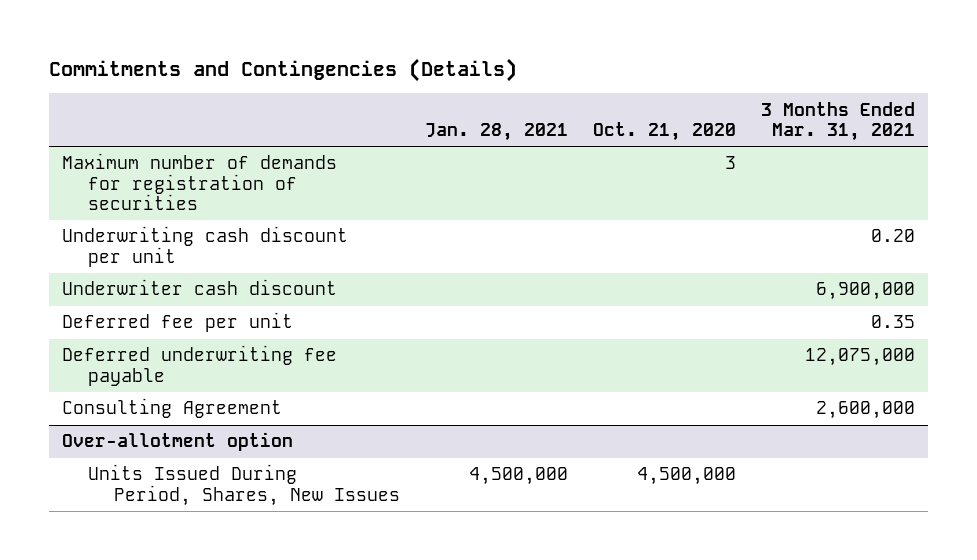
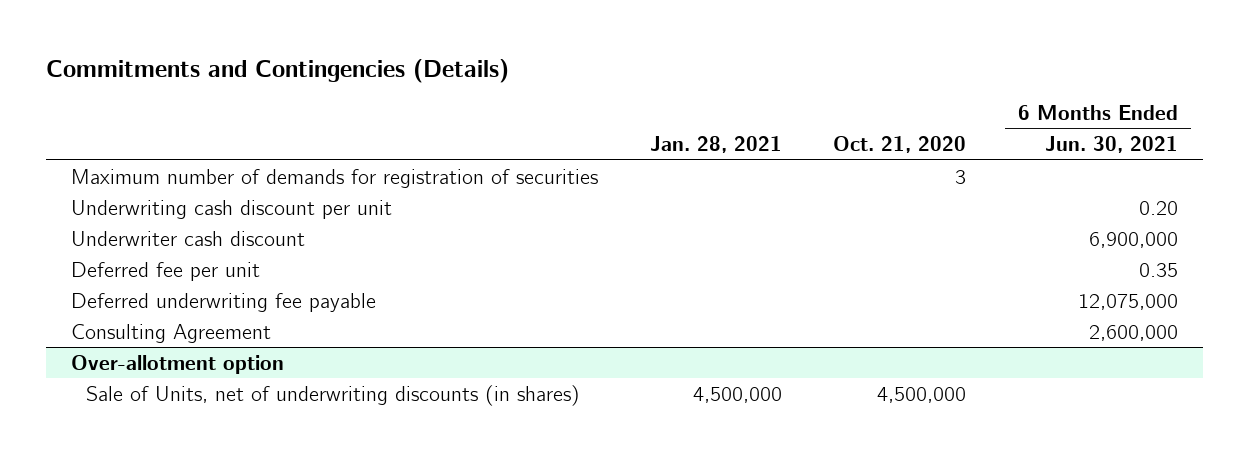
- | Jan. 28, 2021 | Oct. 21, 2020 | 3 Months Ended Mar. 31, 2021
+ | Jan. 28, 2021 | Oct. 21, 2020 | 6 Months Ended Jun. 30, 2021
@ Over-allotment option
- Units Issued During Period, Shares, New Issues | 4,500,000 | 4,500,000 |
+ Sale of Units, net of underwriting discounts (in shares) | 4,500,000 | 4,500,000 |

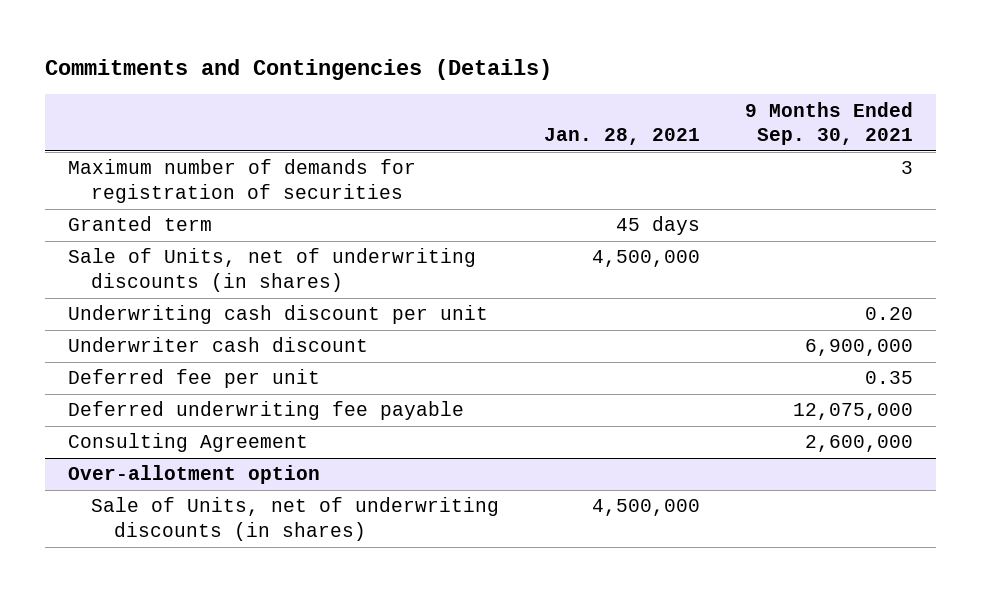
- | Jan. 28, 2021 | Oct. 21, 2020 | 6 Months Ended Jun. 30, 2021
+ | Jan. 28, 2021 | 9 Months Ended Sep. 30, 2021
+ Granted term | 45 days |
+ Sale of Units, net of underwriting discounts (in shares) | 4,500,000 |

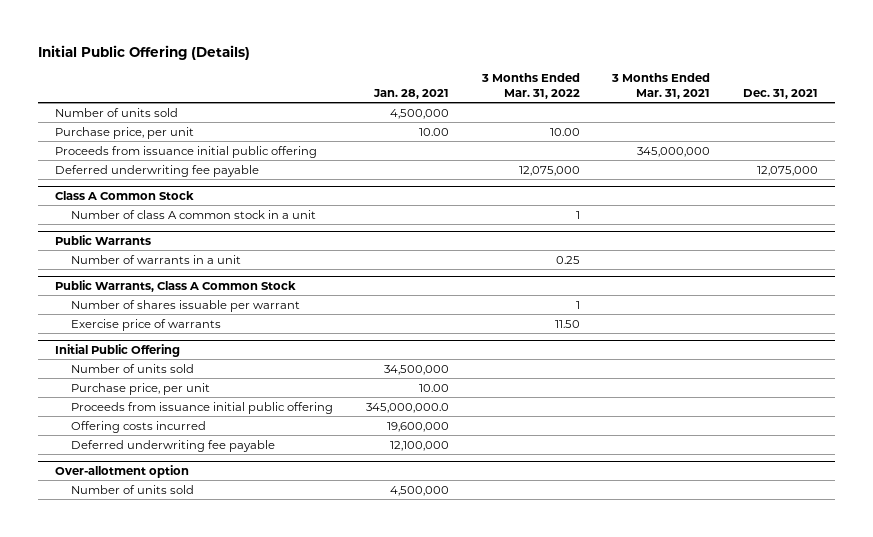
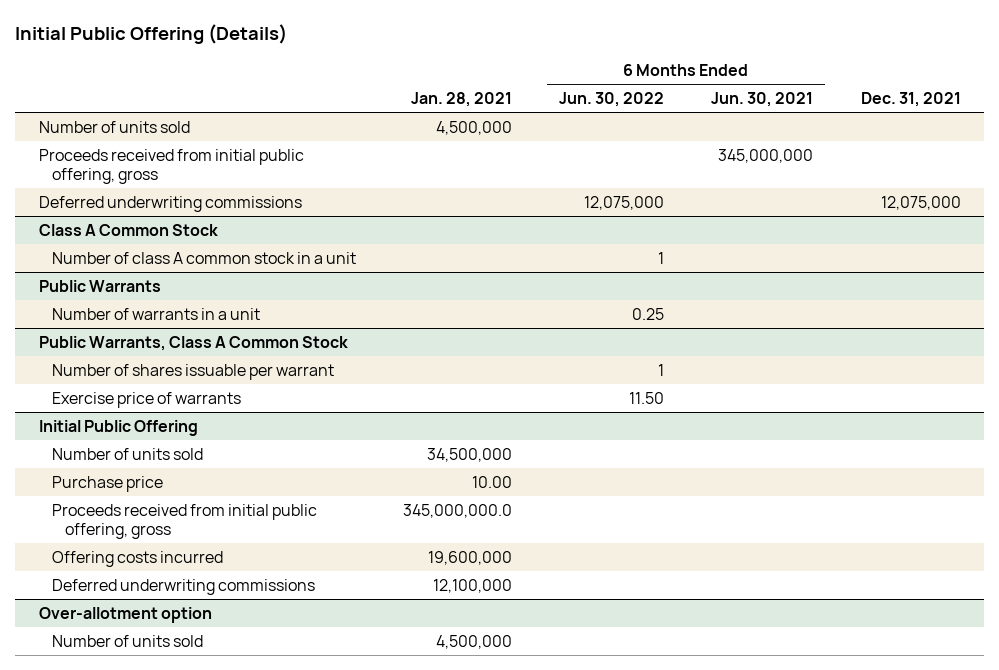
- | Jan. 28, 2021 | 3 Months Ended Mar. 31, 2022 | 3 Months Ended Mar. 31, 2021 | Dec. 31, 2021
+ | Jan. 28, 2021 | 6 Months Ended Jun. 30, 2022 | 6 Months Ended Jun. 30, 2021 | Dec. 31, 2021
- Purchase price, per unit | 10.00 | 10.00 | |
- Proceeds from issuance initial public offering | | | 345,000,000 |
- Deferred underwriting fee payable | | 12,075,000 | | 12,075,000
+ Proceeds received from initial public offering, gross | | | 345,000,000 |
+ Deferred underwriting commissions | | 12,075,000 | | 12,075,000
@ Initial Public Offering
- Purchase price, per unit | 10.00 | | |
- Proceeds from issuance initial public offering | 345,000,000.0 | | |
+ Purchase price | 10.00 | | |
+ Proceeds received from initial public offering, gross | 345,000,000.0 | | |
- Deferred underwriting fee payable | 12,100,000 | | |
+ Deferred underwriting commissions | 12,100,000 | | |

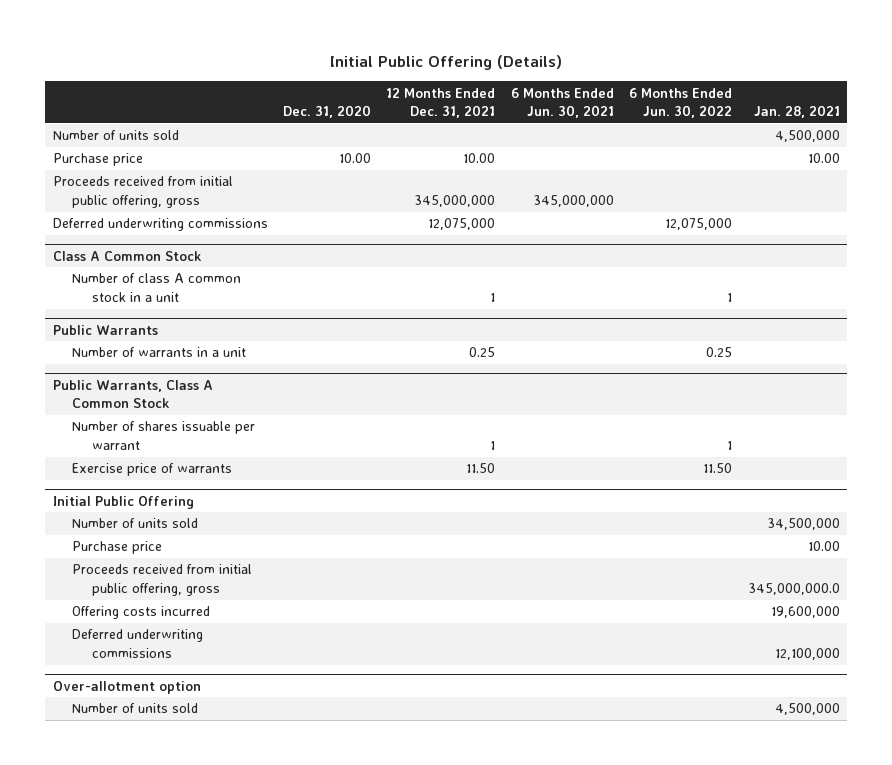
- | Jan. 28, 2021 | 6 Months Ended Jun. 30, 2022 | 6 Months Ended Jun. 30, 2021 | Dec. 31, 2021
+ | Dec. 31, 2020 | 12 Months Ended Dec. 31, 2021 | 6 Months Ended Jun. 30, 2021 | 6 Months Ended Jun. 30, 2022 | Jan. 28, 2021
+ Purchase price | 10.00 | 10.00 | | | 10.00

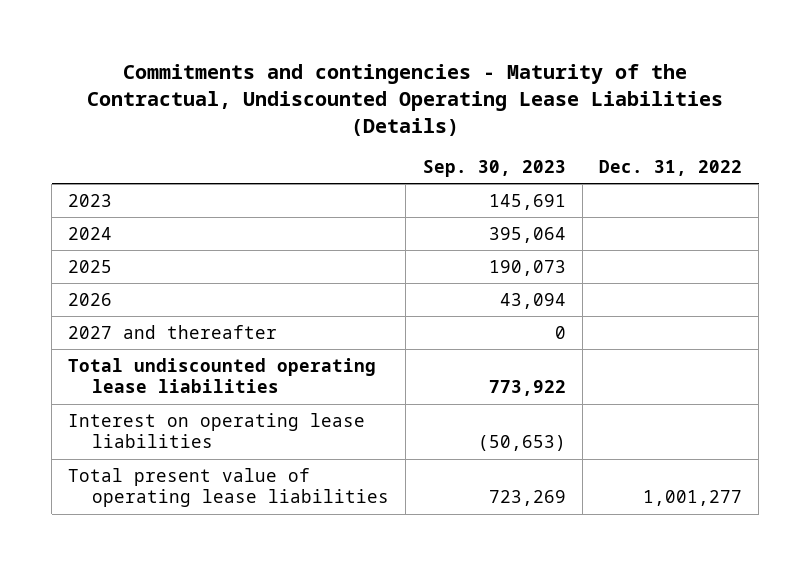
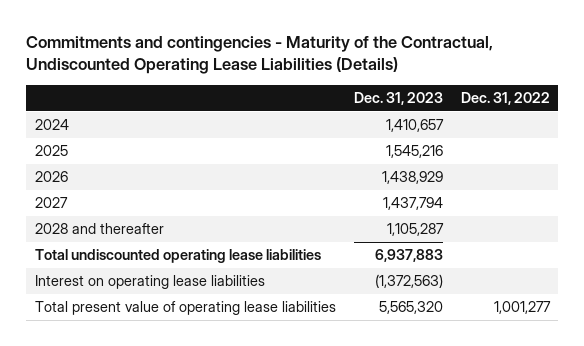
- | Sep. 30, 2023 | Dec. 31, 2022
+ | Dec. 31, 2023 | Dec. 31, 2022
- 2023 | 145,691 |
- 2027 and thereafter | 0 |
+ 2027 | 1,437,794 |
+ 2028 and thereafter | 1,105,287 |

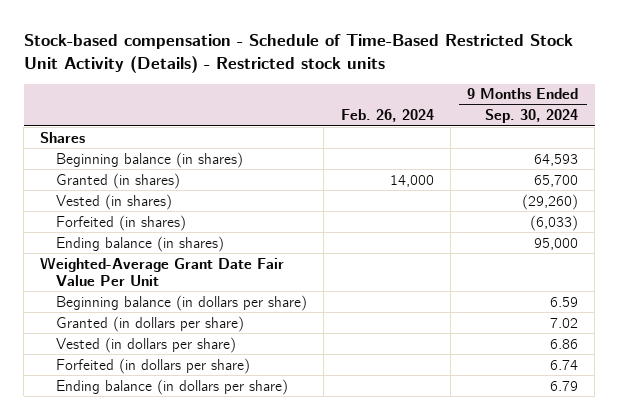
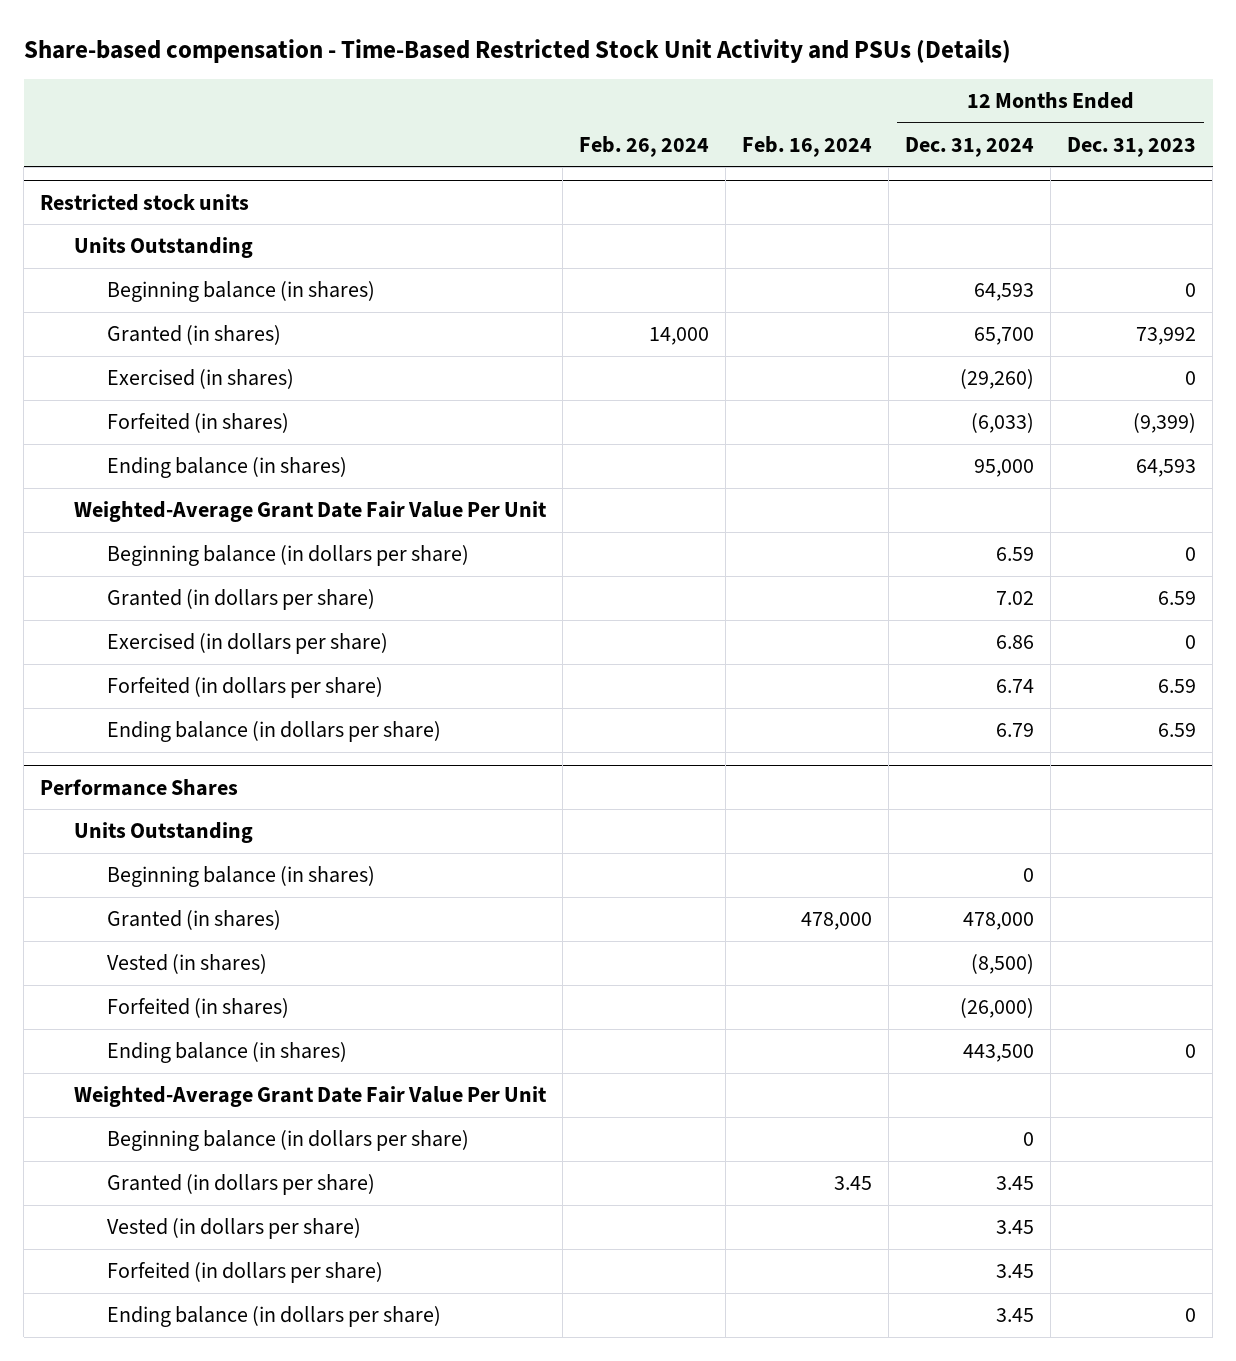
- Stock-based compensation - Schedule of Time-Based Restricted Stock Unit Activity (Details) - Restricted stock units
+ Share-based compensation - Time-Based Restricted Stock Unit Activity and PSUs (Details)
- | Feb. 26, 2024 | 9 Months Ended Sep. 30, 2024
+ | Feb. 26, 2024 | Feb. 16, 2024 | 12 Months Ended Dec. 31, 2024 | 12 Months Ended Dec. 31, 2023
- Shares
+ Restricted stock units
+ Units Outstanding
- Vested (in shares) | | (29,260)
+ Exercised (in shares) | | | (29,260) | 0
- Vested (in dollars per share) | | 6.86
+ Exercised (in dollars per share) | | | 6.86 | 0
+ Performance Shares
+ Units Outstanding
+ Beginning balance (in shares) | | | 0 |
+ Granted (in shares) | | 478,000 | 478,000 |
+ Vested (in shares) | | | (8,500) |
+ Forfeited (in shares) | | | (26,000) |
+ Ending balance (in shares) | | | 443,500 | 0
+ Weighted-Average Grant Date Fair Value Per Unit
+ Beginning balance (in dollars per share) | | | 0 |
+ Granted (in dollars per share) | | 3.45 | 3.45 |
+ Vested (in dollars per share) | | | 3.45 |
+ Forfeited (in dollars per share) | | | 3.45 |
+ Ending balance (in dollars per share) | | | 3.45 | 0

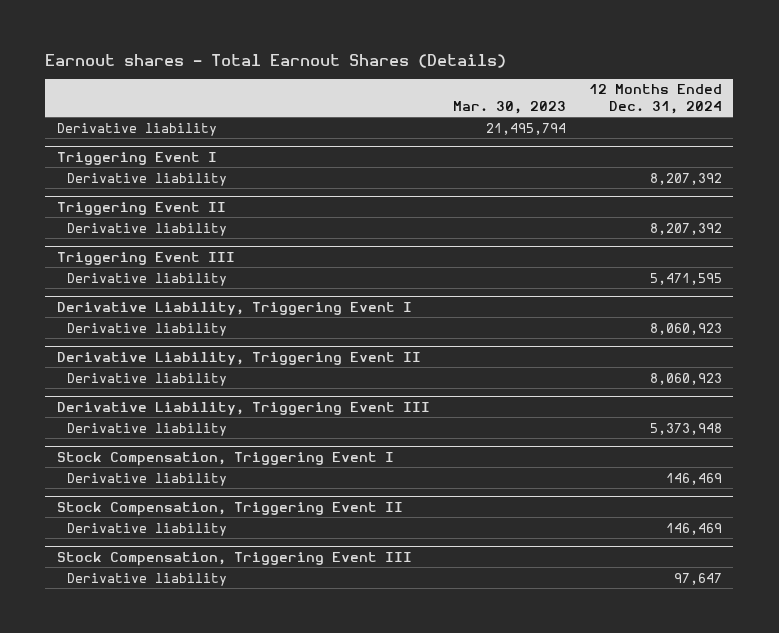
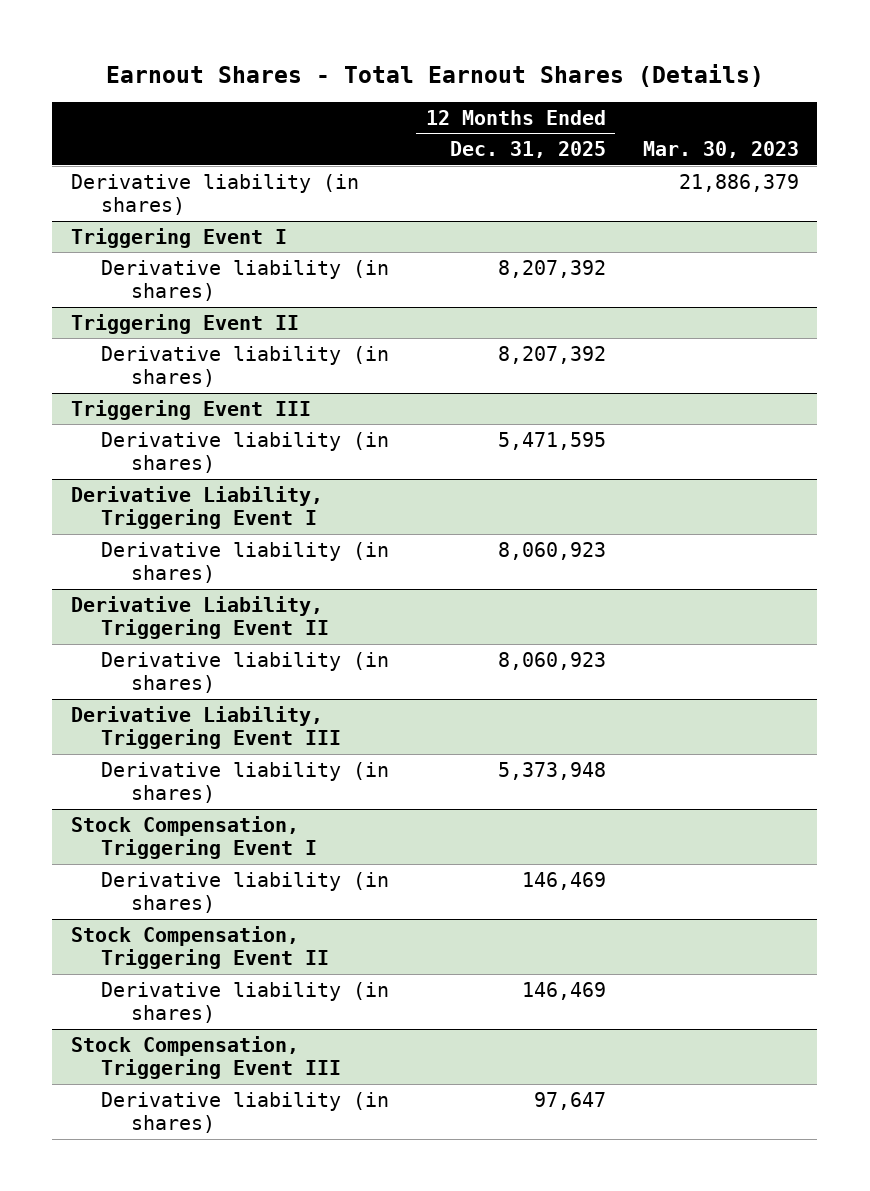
- Earnout shares - Total Earnout Shares (Details)
+ Earnout Shares - Total Earnout Shares (Details)
- | Mar. 30, 2023 | 12 Months Ended Dec. 31, 2024
+ | 12 Months Ended Dec. 31, 2025 | Mar. 30, 2023
- Derivative liability | 21,495,794 |
+ Derivative liability (in shares) | | 21,886,379
@ Triggering Event I
- Derivative liability | | 8,207,392
+ Derivative liability (in shares) | 8,207,392 |
@ Triggering Event II
- Derivative liability | | 8,207,392
+ Derivative liability (in shares) | 8,207,392 |
@ Triggering Event III
- Derivative liability | | 5,471,595
+ Derivative liability (in shares) | 5,471,595 |
@ Derivative Liability, Triggering Event I
- Derivative liability | | 8,060,923
+ Derivative liability (in shares) | 8,060,923 |
@ Derivative Liability, Triggering Event II
- Derivative liability | | 8,060,923
+ Derivative liability (in shares) | 8,060,923 |
@ Derivative Liability, Triggering Event III
- Derivative liability | | 5,373,948
+ Derivative liability (in shares) | 5,373,948 |
@ Stock Compensation, Triggering Event I
- Derivative liability | | 146,469
+ Derivative liability (in shares) | 146,469 |
@ Stock Compensation, Triggering Event II
- Derivative liability | | 146,469
+ Derivative liability (in shares) | 146,469 |
@ Stock Compensation, Triggering Event III
- Derivative liability | | 97,647
+ Derivative liability (in shares) | 97,647 |

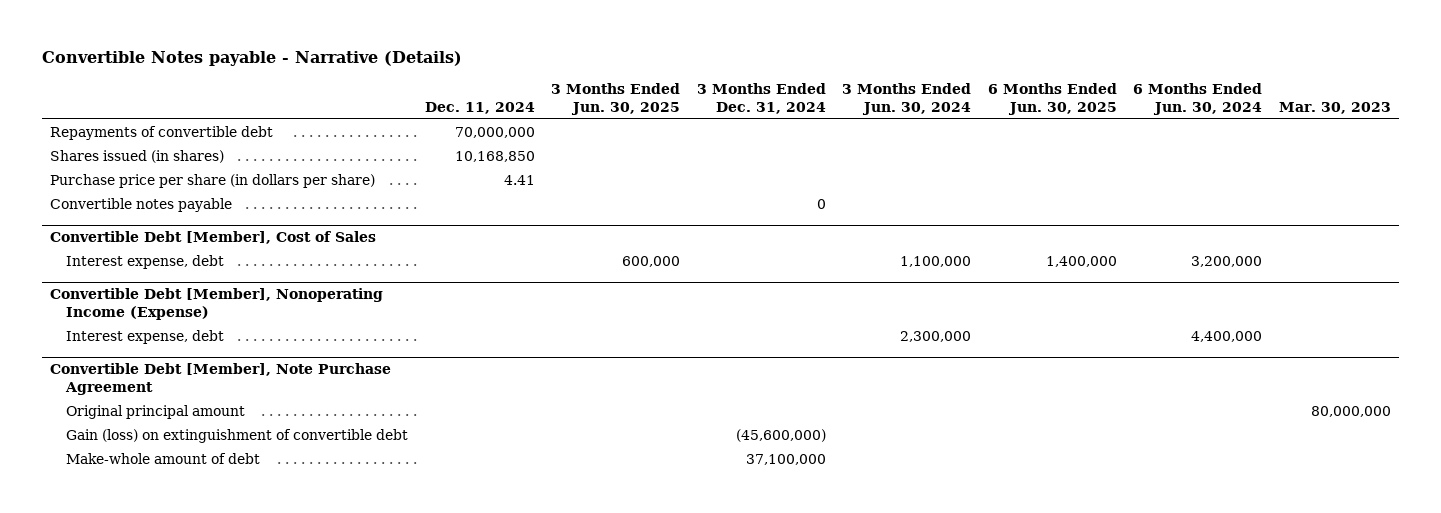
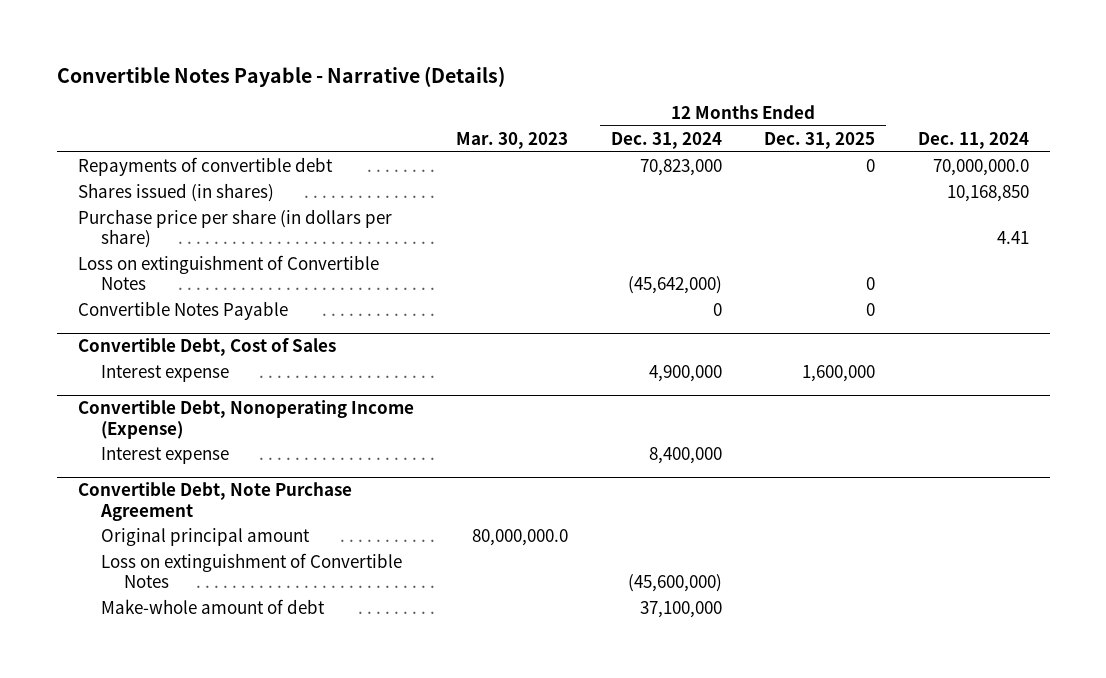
- Convertible Notes payable - Narrative (Details)
+ Convertible Notes Payable - Narrative (Details)
- | Dec. 11, 2024 | 3 Months Ended Jun. 30, 2025 | 3 Months Ended Dec. 31, 2024 | 3 Months Ended Jun. 30, 2024 | 6 Months Ended Jun. 30, 2025 | 6 Months Ended Jun. 30, 2024 | Mar. 30, 2023
+ | Mar. 30, 2023 | 12 Months Ended Dec. 31, 2024 | 12 Months Ended Dec. 31, 2025 | Dec. 11, 2024
- Repayments of convertible debt | 70,000,000 | | | | | |
+ Repayments of convertible debt | | 70,823,000 | 0 | 70,000,000.0
- Convertible notes payable | | | 0 | | | |
- Convertible Debt [Member], Cost of Sales
- Interest expense, debt | | 600,000 | | 1,100,000 | 1,400,000 | 3,200,000 |
- Convertible Debt [Member], Nonoperating Income (Expense)
- Interest expense, debt | | | | 2,300,000 | | 4,400,000 |
- Convertible Debt [Member], Note Purchase Agreement
- Original principal amount | | | | | | | 80,000,000
- Gain (loss) on extinguishment of convertible debt | | | (45,600,000) | | | |
+ Loss on extinguishment of Convertible Notes | | (45,642,000) | 0 |
+ Convertible Notes Payable | | 0 | 0 |
+ Convertible Debt, Cost of Sales
+ Interest expense | | 4,900,000 | 1,600,000 |
+ Convertible Debt, Nonoperating Income (Expense)
+ Interest expense | | 8,400,000 | |
+ Convertible Debt, Note Purchase Agreement
+ Original principal amount | 80,000,000.0 | | |
+ Loss on extinguishment of Convertible Notes | | (45,600,000) | |

